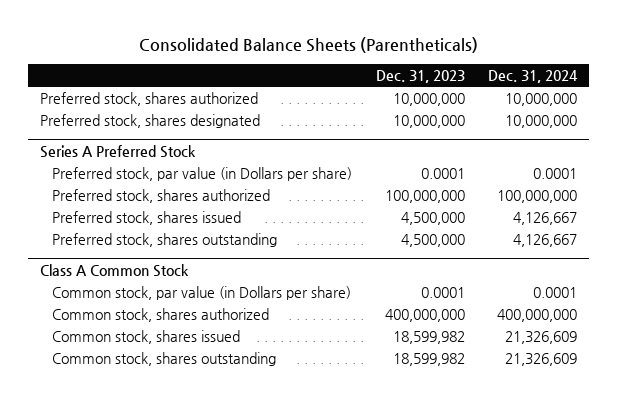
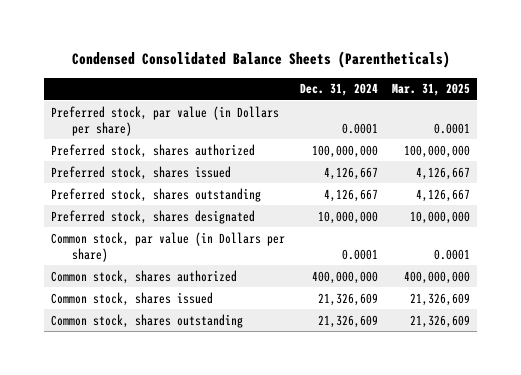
- Consolidated Balance Sheets (Parentheticals)
+ Condensed Consolidated Balance Sheets (Parentheticals)
- | Dec. 31, 2023 | Dec. 31, 2024
+ | Dec. 31, 2024 | Mar. 31, 2025
- Preferred stock, shares authorized | 10,000,000 | 10,000,000
- Series A Preferred Stock
- Class A Common Stock
moved down: Preferred stock, shares designated | 10,000,000 | 10,000,000

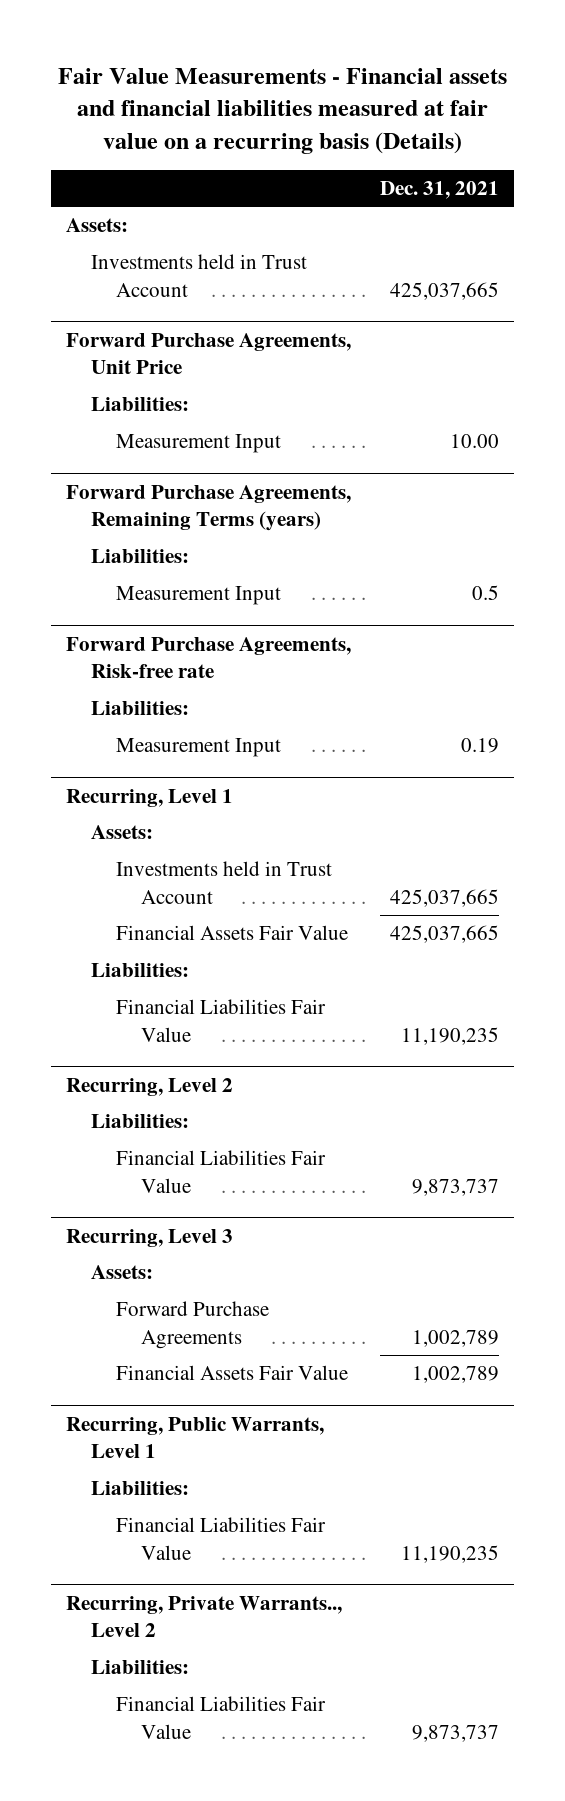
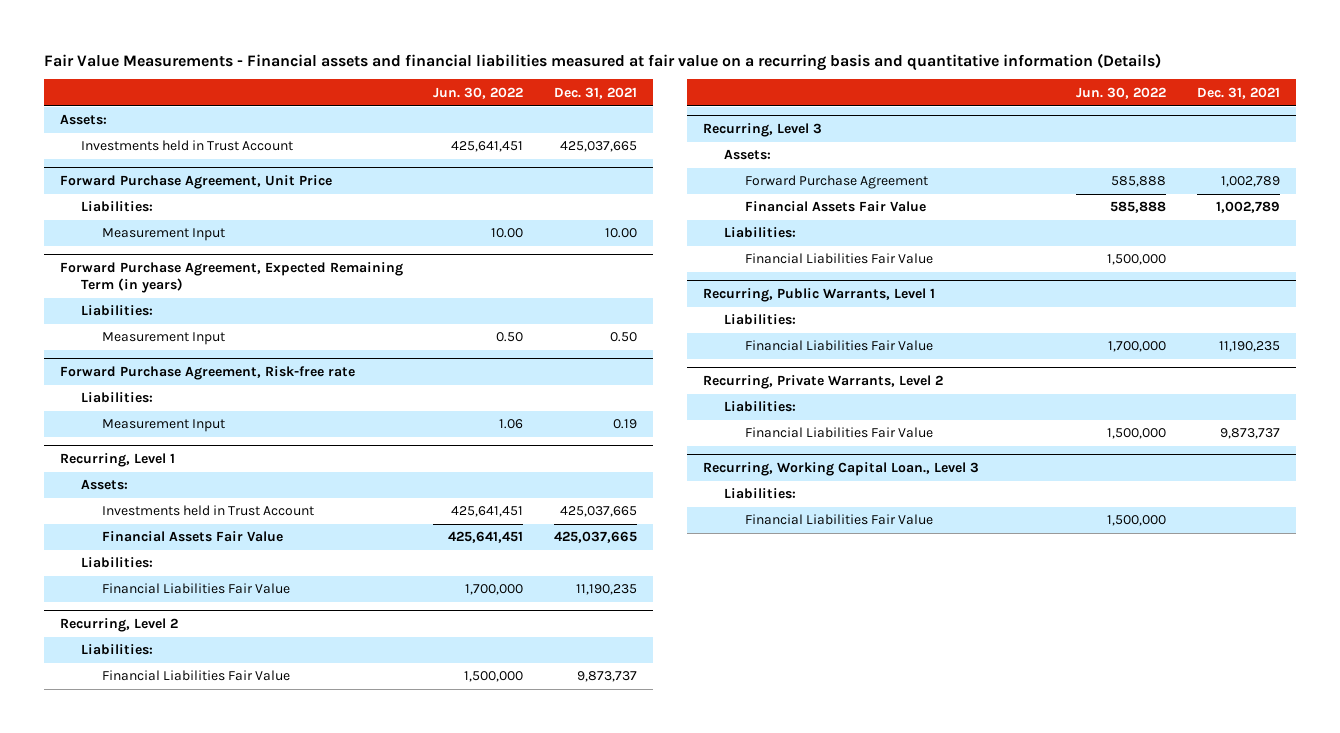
- Fair Value Measurements - Financial assets and financial liabilities measured at fair value on a recurring basis (Details)
+ Fair Value Measurements - Financial assets and financial liabilities measured at fair value on a recurring basis and quantitative information (Details)
- | Dec. 31, 2021
+ | Jun. 30, 2022 | Dec. 31, 2021
- Forward Purchase Agreements, Unit Price
+ Forward Purchase Agreement, Unit Price
- Forward Purchase Agreements, Remaining Terms (years)
+ Forward Purchase Agreement, Expected Remaining Term (in years)
- Measurement Input | 0.5
- Forward Purchase Agreements, Risk-free rate
+ Measurement Input | 0.50 | 0.50
+ Forward Purchase Agreement, Risk-free rate
@ Recurring, Level 3
- Forward Purchase Agreements | 1,002,789
+ Forward Purchase Agreement | 585,888 | 1,002,789
+ Liabilities:
+ Financial Liabilities Fair Value | 1,500,000 |
- Recurring, Private Warrants.., Level 2
+ Recurring, Private Warrants, Level 2
+ Recurring, Working Capital Loan., Level 3
+ Liabilities:
+ Financial Liabilities Fair Value | 1,500,000 |

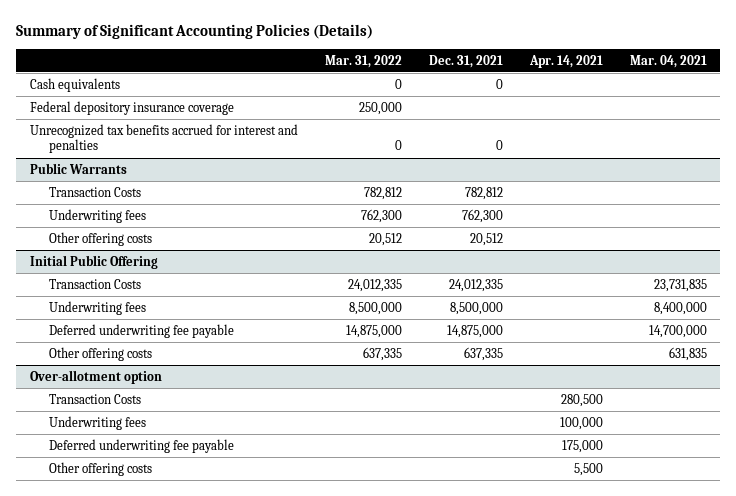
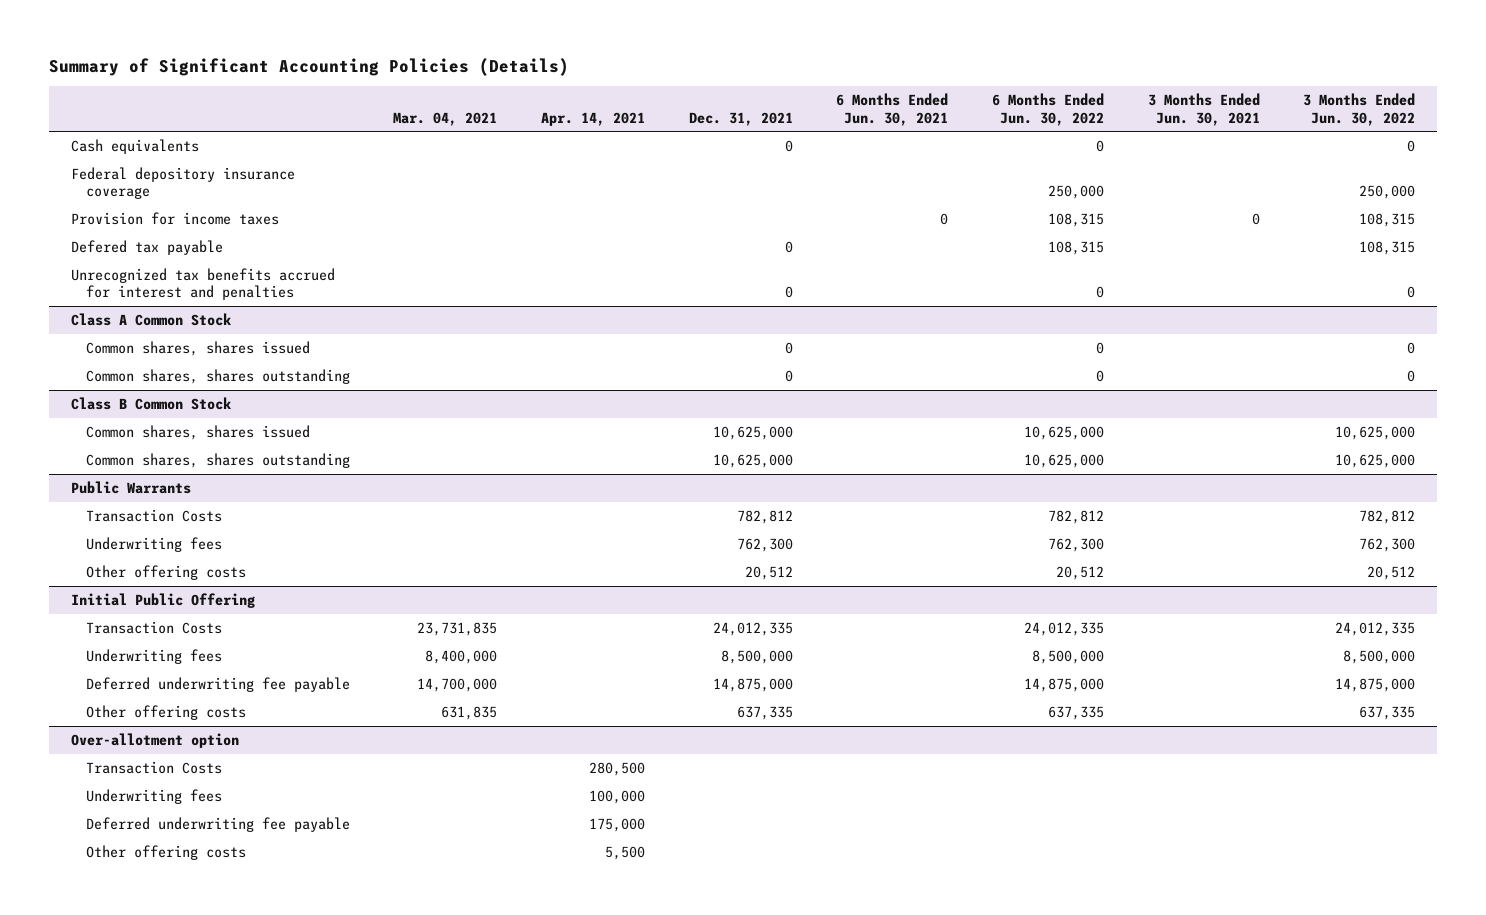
- | Mar. 31, 2022 | Dec. 31, 2021 | Apr. 14, 2021 | Mar. 04, 2021
+ | Mar. 04, 2021 | Apr. 14, 2021 | Dec. 31, 2021 | 6 Months Ended Jun. 30, 2021 | 6 Months Ended Jun. 30, 2022 | 3 Months Ended Jun. 30, 2021 | 3 Months Ended Jun. 30, 2022
+ Provision for income taxes | | | | 0 | 108,315 | 0 | 108,315
+ Defered tax payable | | | 0 | | 108,315 | | 108,315
+ Class A Common Stock
+ Common shares, shares issued | | | 0 | | 0 | | 0
+ Common shares, shares outstanding | | | 0 | | 0 | | 0
+ Class B Common Stock
+ Common shares, shares issued | | | 10,625,000 | | 10,625,000 | | 10,625,000
+ Common shares, shares outstanding | | | 10,625,000 | | 10,625,000 | | 10,625,000

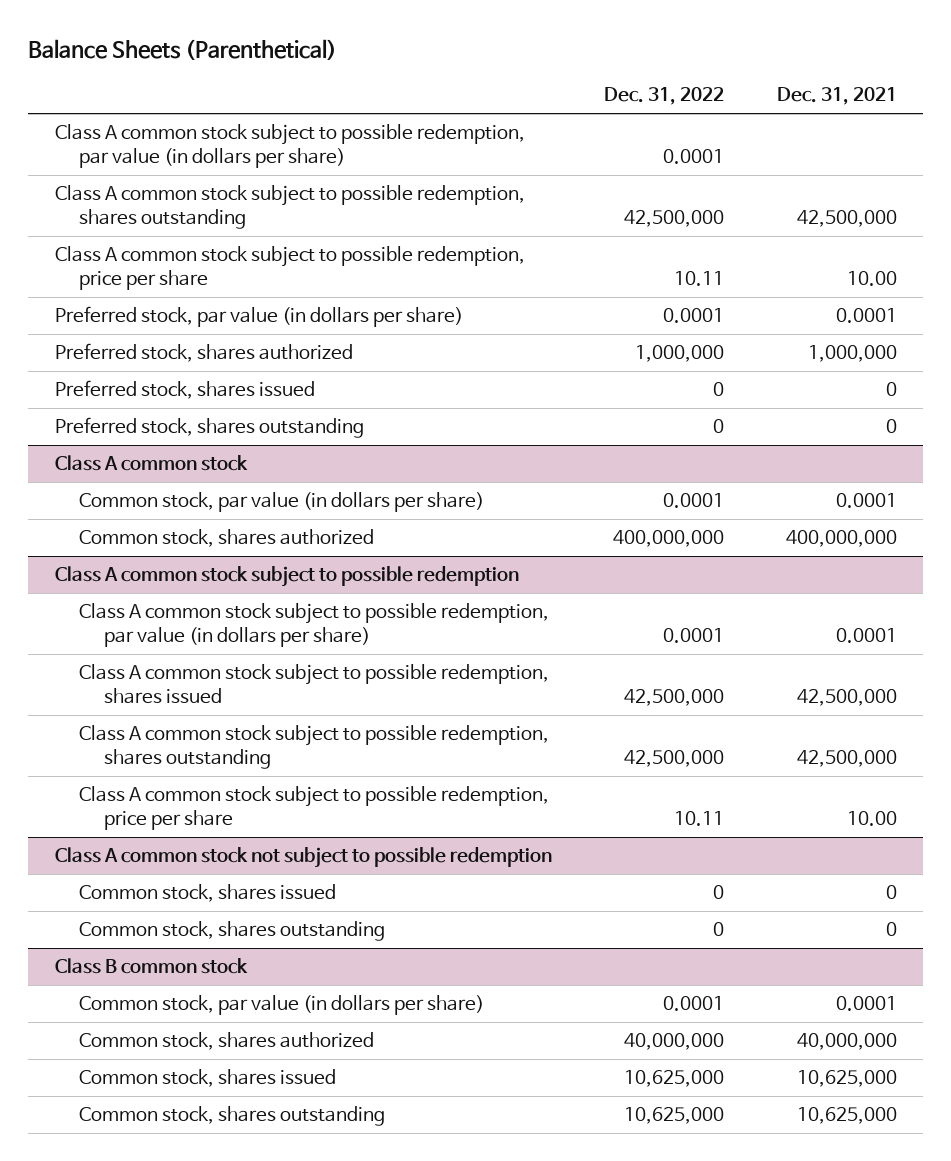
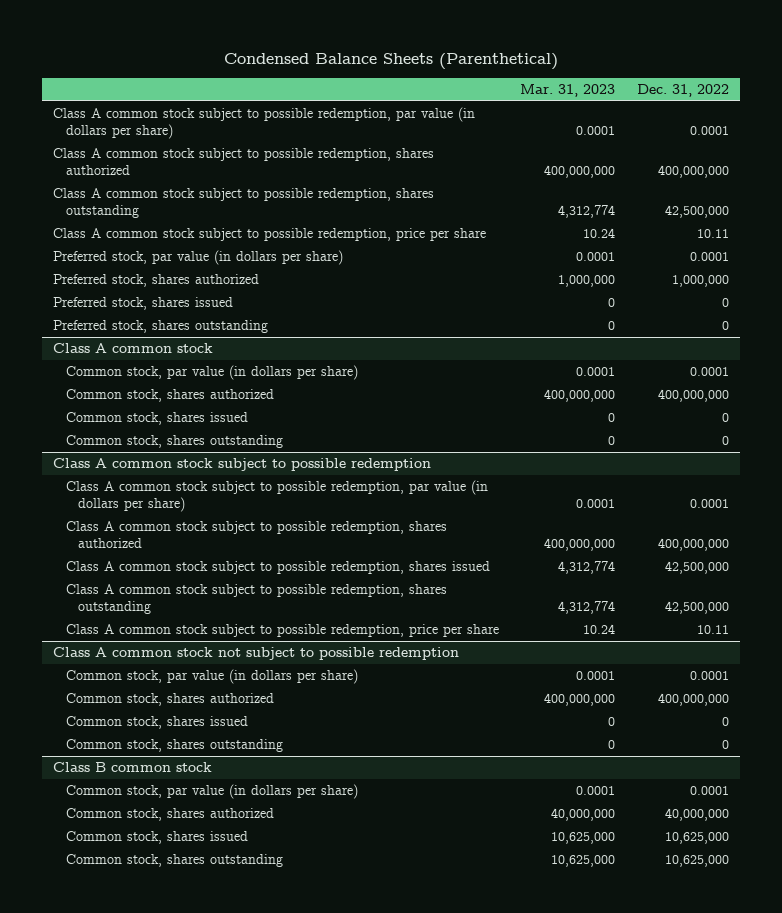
- Balance Sheets (Parenthetical)
+ Condensed Balance Sheets (Parenthetical)
- | Dec. 31, 2022 | Dec. 31, 2021
+ | Mar. 31, 2023 | Dec. 31, 2022
+ Class A common stock subject to possible redemption, shares authorized | 400,000,000 | 400,000,000
@ Class A common stock
+ Common stock, shares issued | 0 | 0
+ Common stock, shares outstanding | 0 | 0
@ Class A common stock subject to possible redemption
+ Class A common stock subject to possible redemption, shares authorized | 400,000,000 | 400,000,000
@ Class A common stock not subject to possible redemption
+ Common stock, par value (in dollars per share) | 0.0001 | 0.0001
+ Common stock, shares authorized | 400,000,000 | 400,000,000

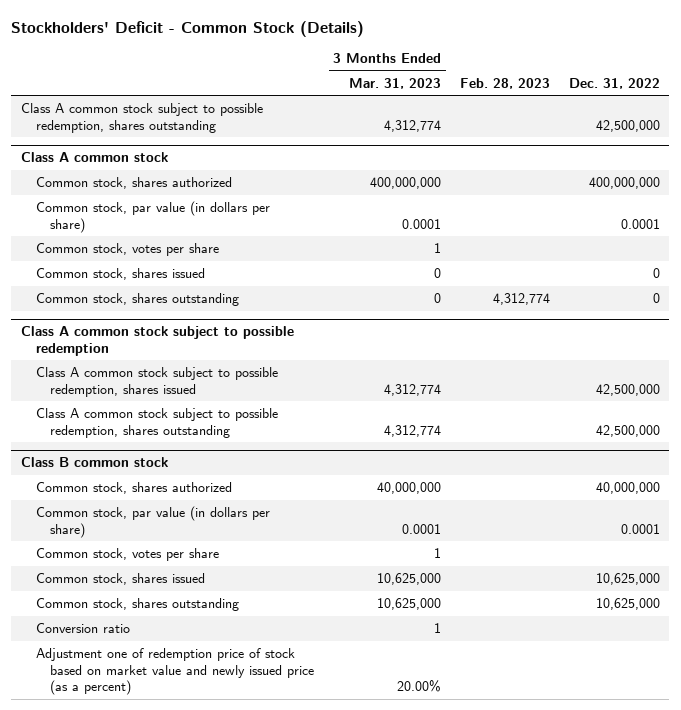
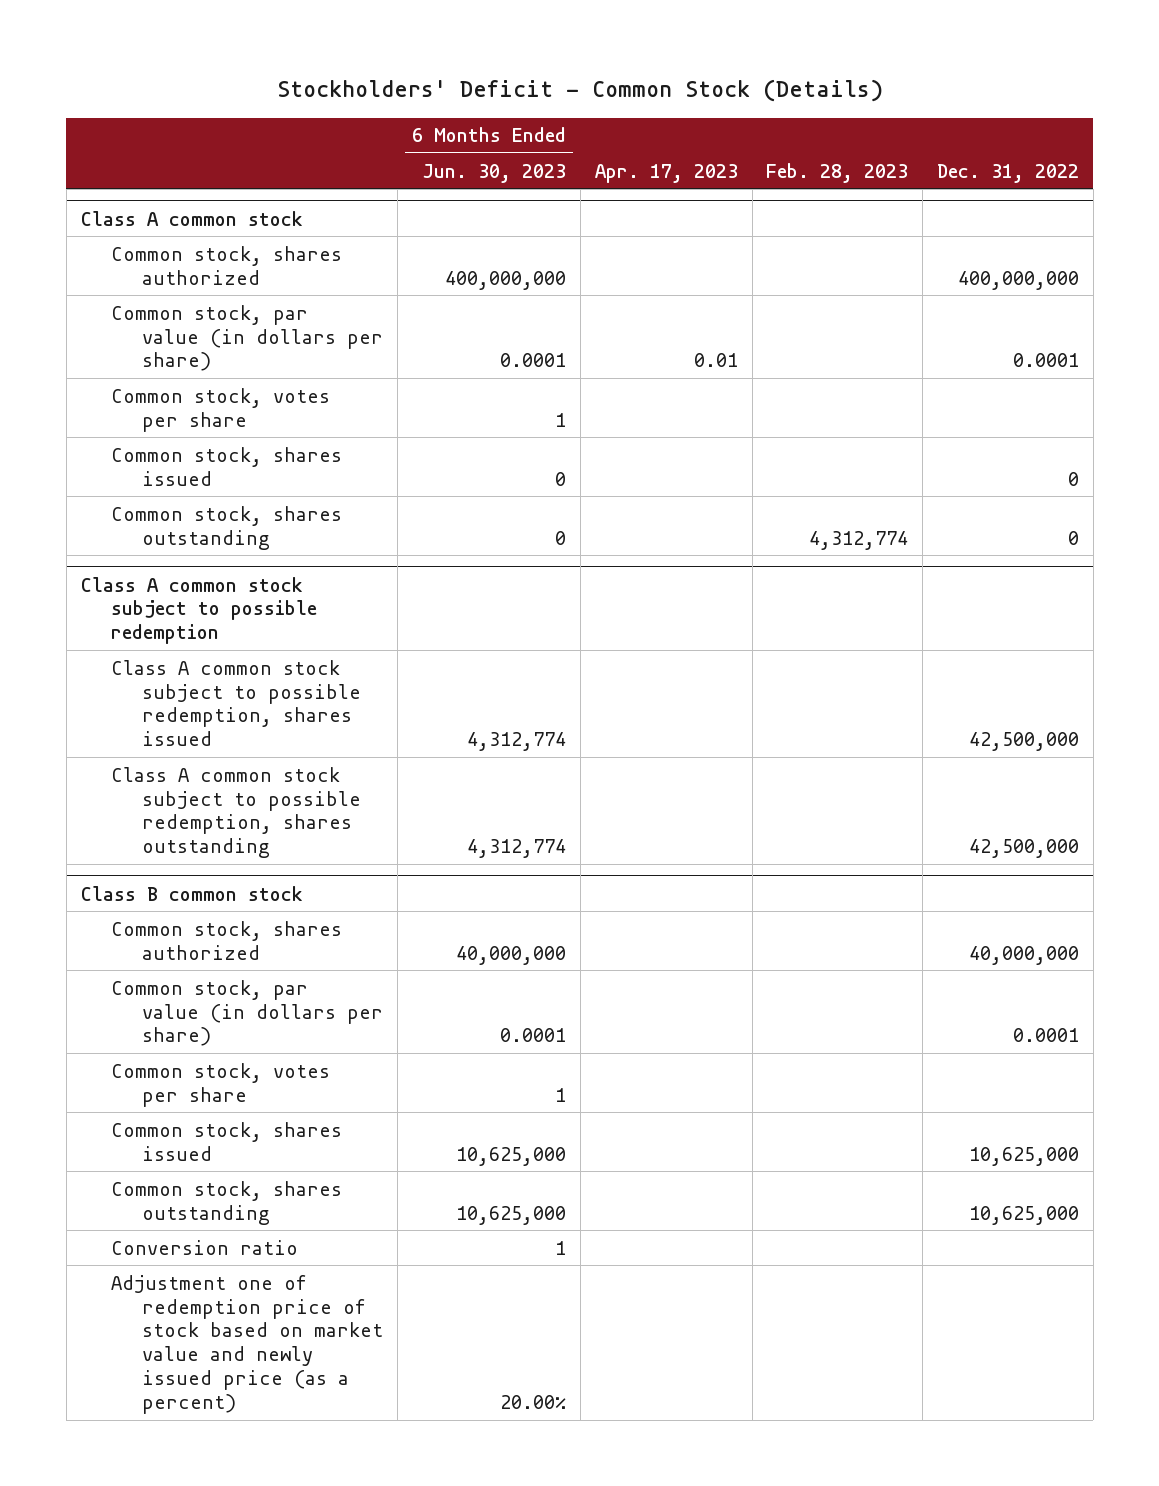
- | 3 Months Ended Mar. 31, 2023 | Feb. 28, 2023 | Dec. 31, 2022
+ | 6 Months Ended Jun. 30, 2023 | Apr. 17, 2023 | Feb. 28, 2023 | Dec. 31, 2022
- Class A common stock subject to possible redemption, shares outstanding | 4,312,774 | | 42,500,000

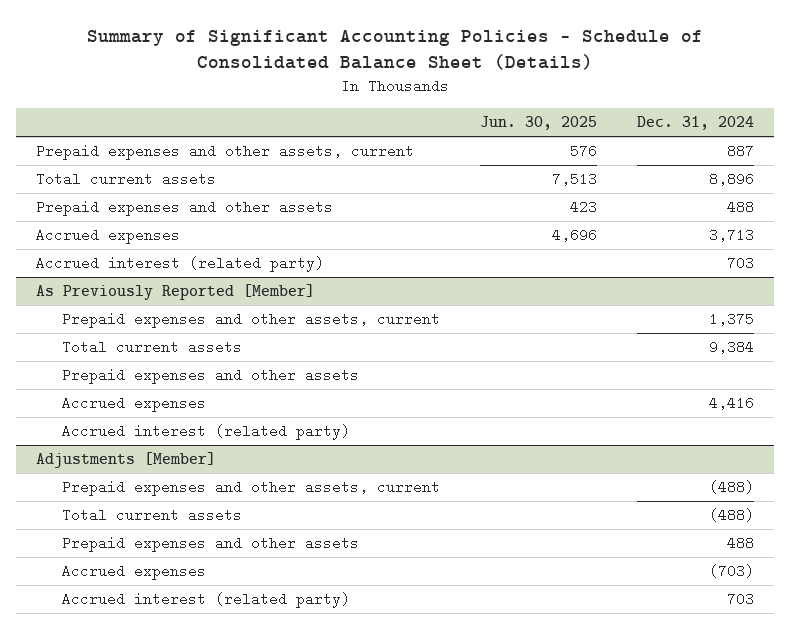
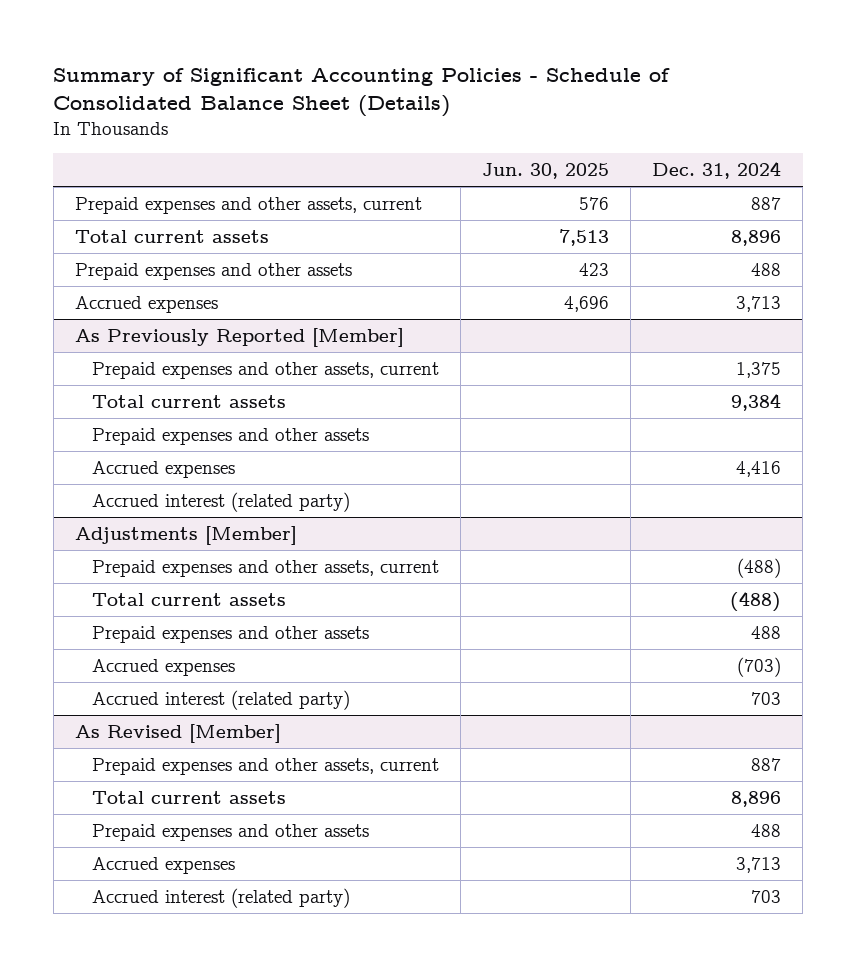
- Accrued interest (related party) | | 703
+ As Revised [Member]
+ Prepaid expenses and other assets, current | | 887
+ Total current assets | | 8,896
+ Prepaid expenses and other assets | | 488
+ Accrued expenses | | 3,713
+ Accrued interest (related party) | | 703

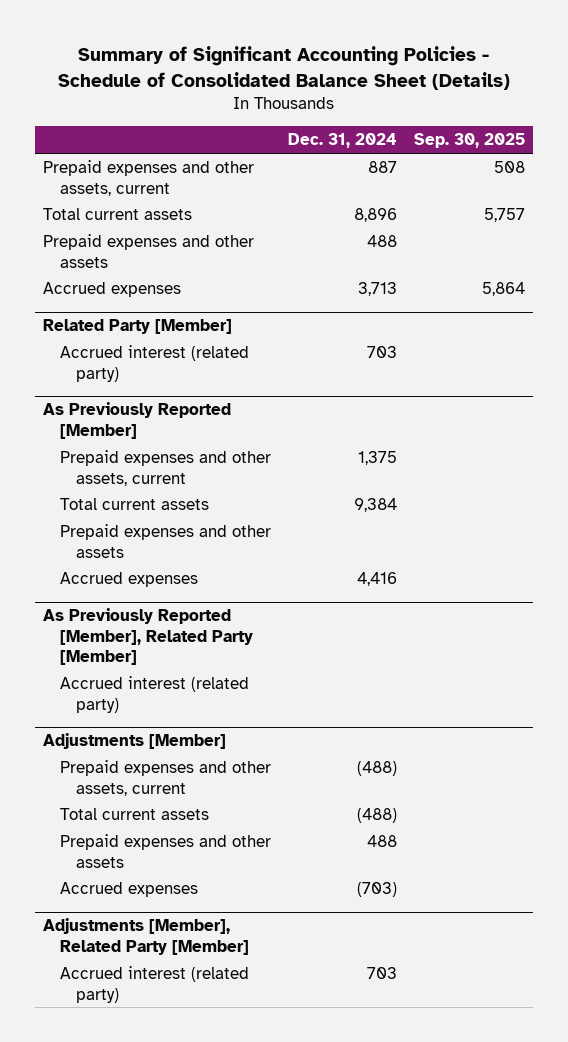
- | Jun. 30, 2025 | Dec. 31, 2024
+ | Dec. 31, 2024 | Sep. 30, 2025
+ Related Party [Member]
+ Accrued interest (related party) | 703 |
+ As Previously Reported [Member], Related Party [Member]
@ Adjustments [Member]
- Accrued interest (related party) | | 703
- As Revised [Member]
- Prepaid expenses and other assets, current | | 887
- Total current assets | | 8,896
- Prepaid expenses and other assets | | 488
- Accrued expenses | | 3,713
+ Adjustments [Member], Related Party [Member]

